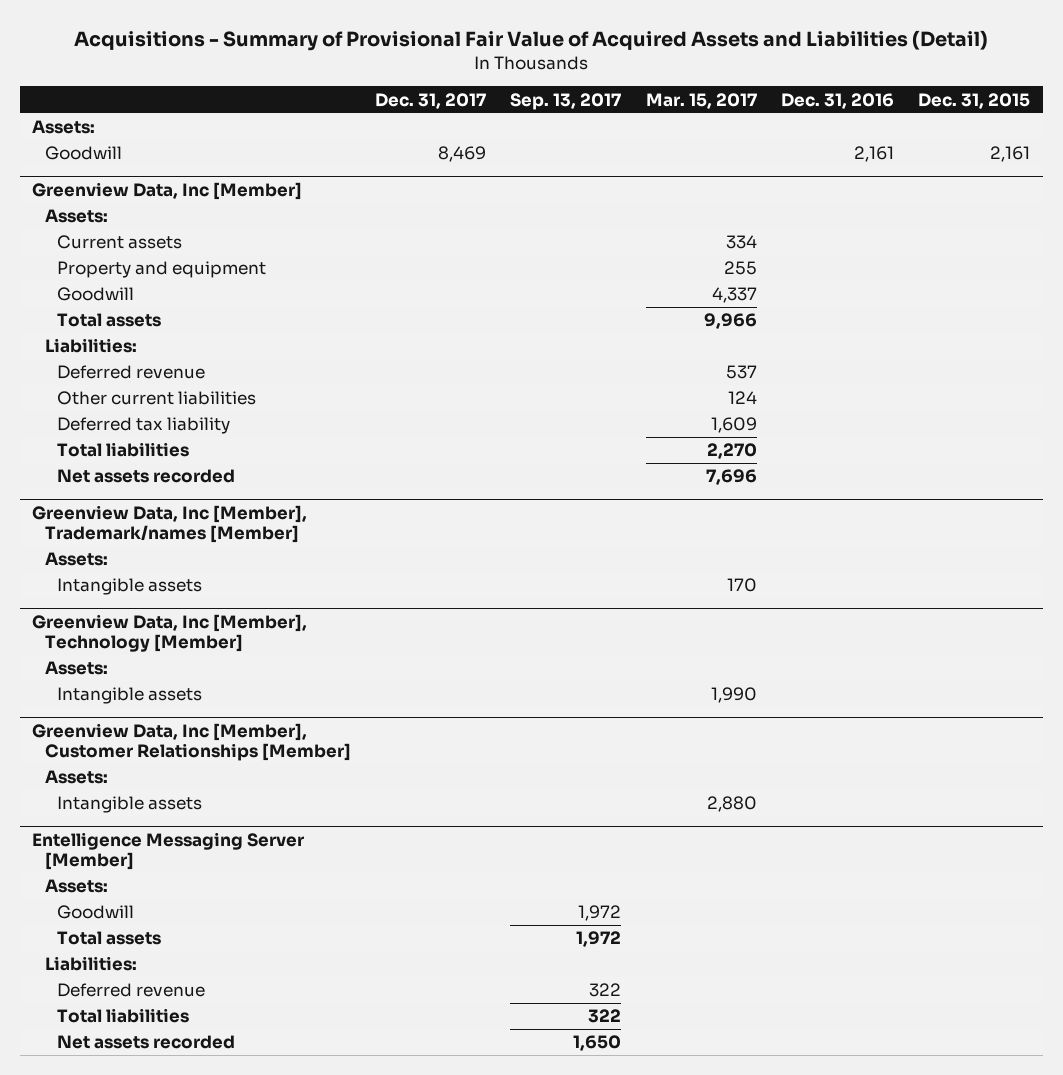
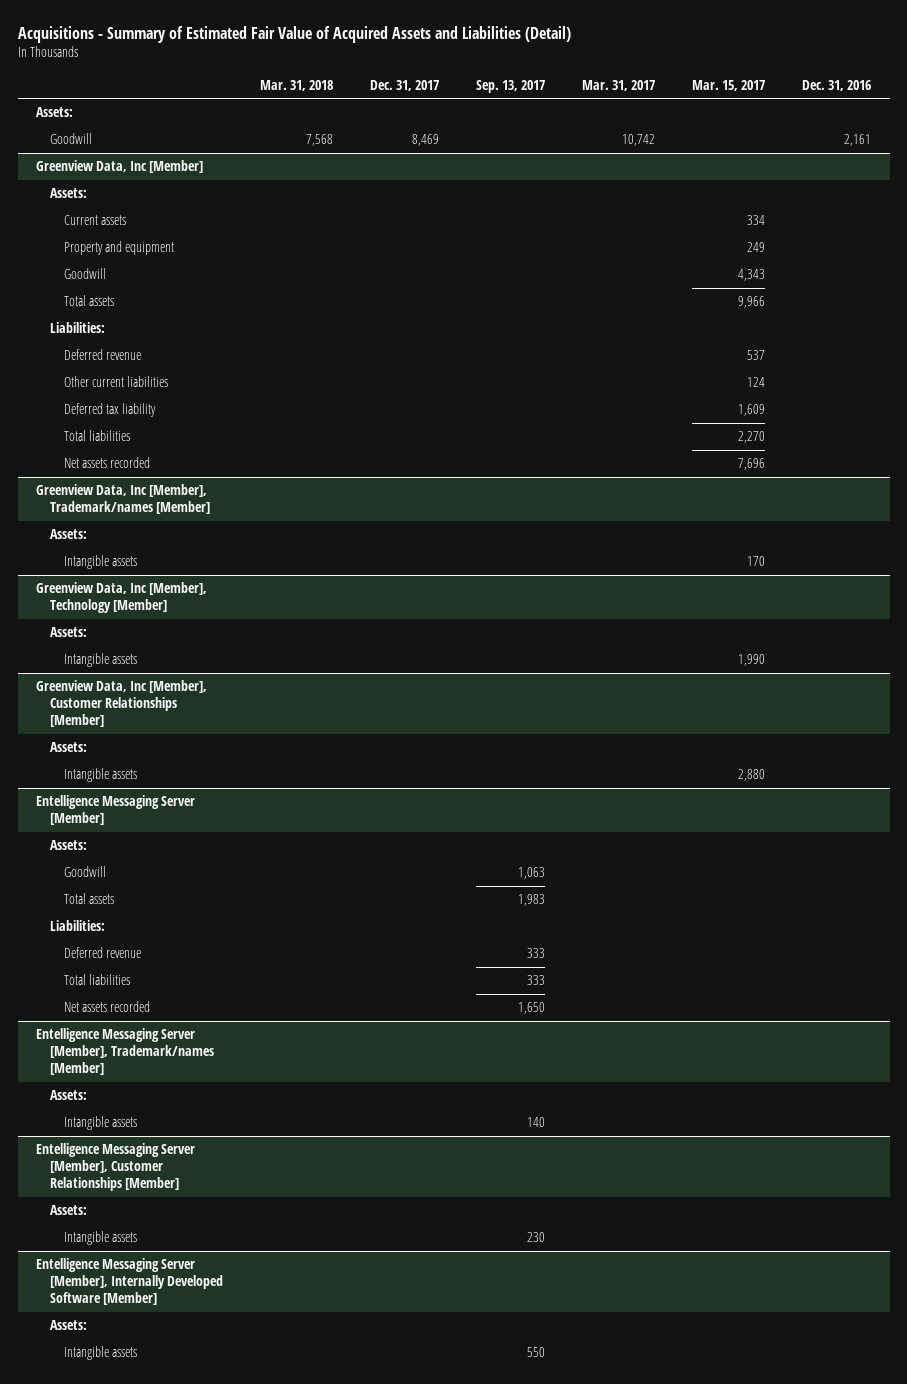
- Acquisitions - Summary of Provisional Fair Value of Acquired Assets and Liabilities (Detail)
+ Acquisitions - Summary of Estimated Fair Value of Acquired Assets and Liabilities (Detail)
- | Dec. 31, 2017 | Sep. 13, 2017 | Mar. 15, 2017 | Dec. 31, 2016 | Dec. 31, 2015
+ | Mar. 31, 2018 | Dec. 31, 2017 | Sep. 13, 2017 | Mar. 31, 2017 | Mar. 15, 2017 | Dec. 31, 2016
@ Greenview Data, Inc [Member]
- Property and equipment | | | 255 | |
- Goodwill | | | 4,337 | |
+ Property and equipment | | | | | 249 |
+ Goodwill | | | | | 4,343 |
@ Entelligence Messaging Server [Member]
- Goodwill | | 1,972 | | |
- Total assets | | 1,972 | | |
+ Goodwill | | | 1,063 | | |
+ Total assets | | | 1,983 | | |
- Deferred revenue | | 322 | | |
- Total liabilities | | 322 | | |
+ Deferred revenue | | | 333 | | |
+ Total liabilities | | | 333 | | |
+ Entelligence Messaging Server [Member], Trademark/names [Member]
+ Assets:
+ Intangible assets | | | 140 | | |
+ Entelligence Messaging Server [Member], Customer Relationships [Member]
+ Assets:
+ Intangible assets | | | 230 | | |
+ Entelligence Messaging Server [Member], Internally Developed Software [Member]
+ Assets:
+ Intangible assets | | | 550 | | |

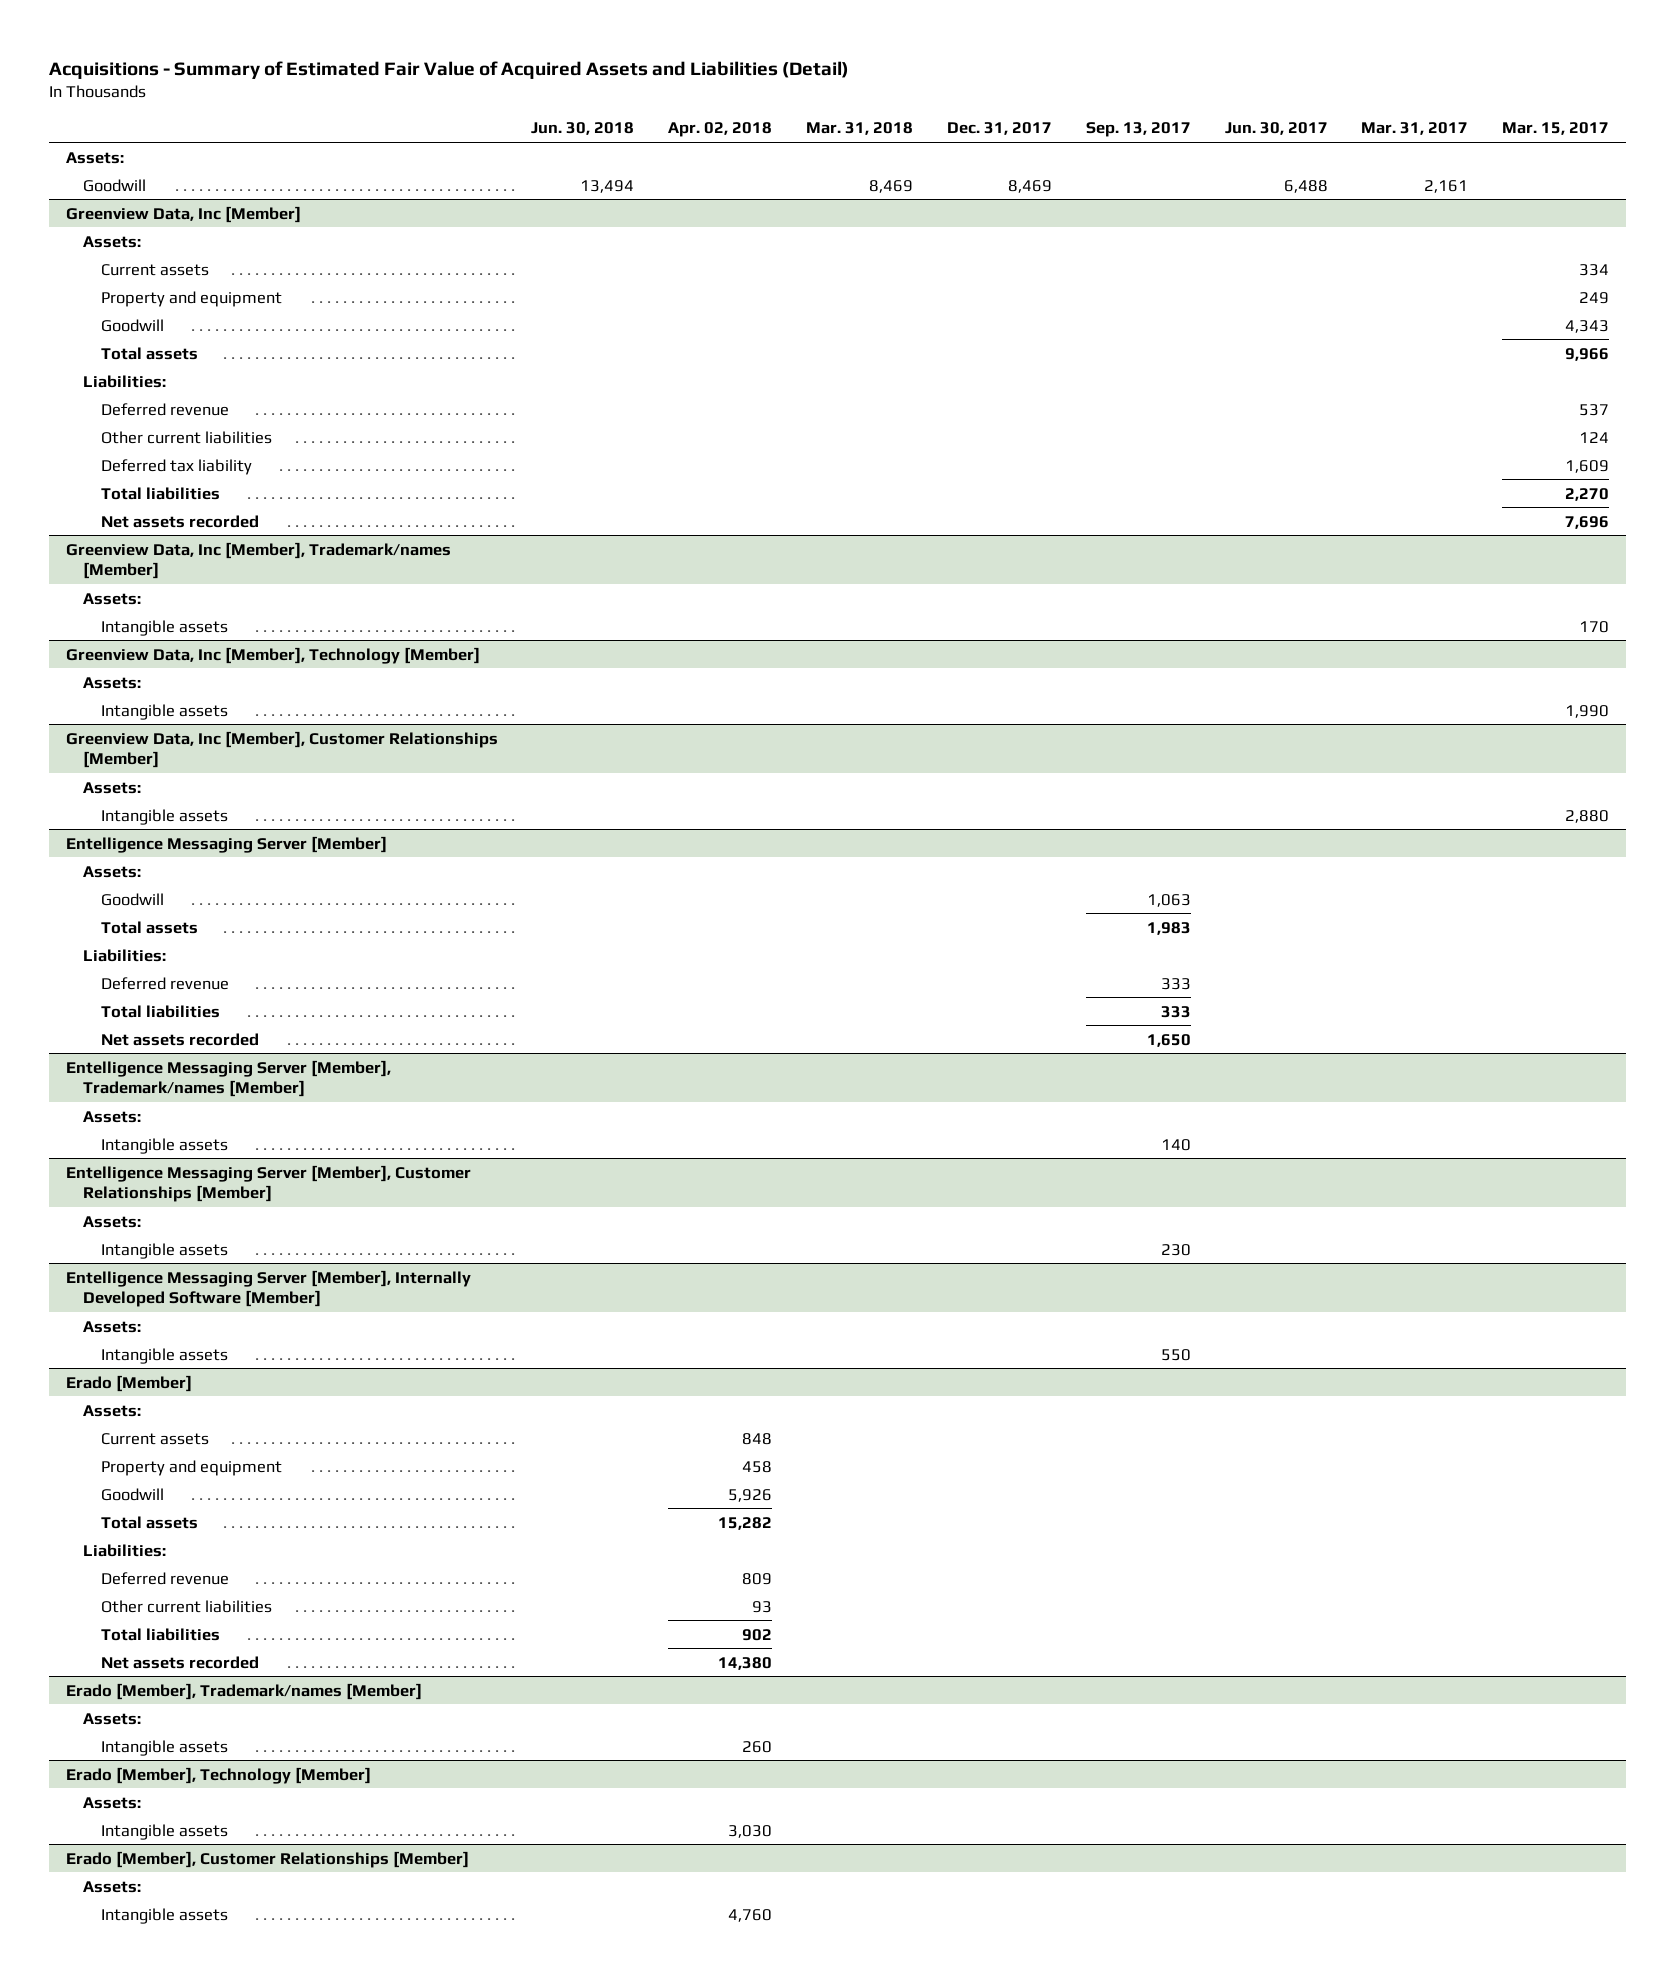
- | Mar. 31, 2018 | Dec. 31, 2017 | Sep. 13, 2017 | Mar. 31, 2017 | Mar. 15, 2017 | Dec. 31, 2016
+ | Jun. 30, 2018 | Apr. 02, 2018 | Mar. 31, 2018 | Dec. 31, 2017 | Sep. 13, 2017 | Jun. 30, 2017 | Mar. 31, 2017 | Mar. 15, 2017
- Goodwill | 7,568 | 8,469 | | 10,742 | | 2,161
+ Goodwill | 13,494 | | 8,469 | 8,469 | | 6,488 | 2,161 |
+ Erado [Member]
+ Assets:
+ Current assets | | 848 | | | | | |
+ Property and equipment | | 458 | | | | | |
+ Goodwill | | 5,926 | | | | | |
+ Total assets | | 15,282 | | | | | |
+ Liabilities:
+ Deferred revenue | | 809 | | | | | |
+ Other current liabilities | | 93 | | | | | |
+ Total liabilities | | 902 | | | | | |
+ Net assets recorded | | 14,380 | | | | | |
+ Erado [Member], Trademark/names [Member]
+ Assets:
+ Intangible assets | | 260 | | | | | |
+ Erado [Member], Technology [Member]
+ Assets:
+ Intangible assets | | 3,030 | | | | | |
+ Erado [Member], Customer Relationships [Member]
+ Assets:
+ Intangible assets | | 4,760 | | | | | |

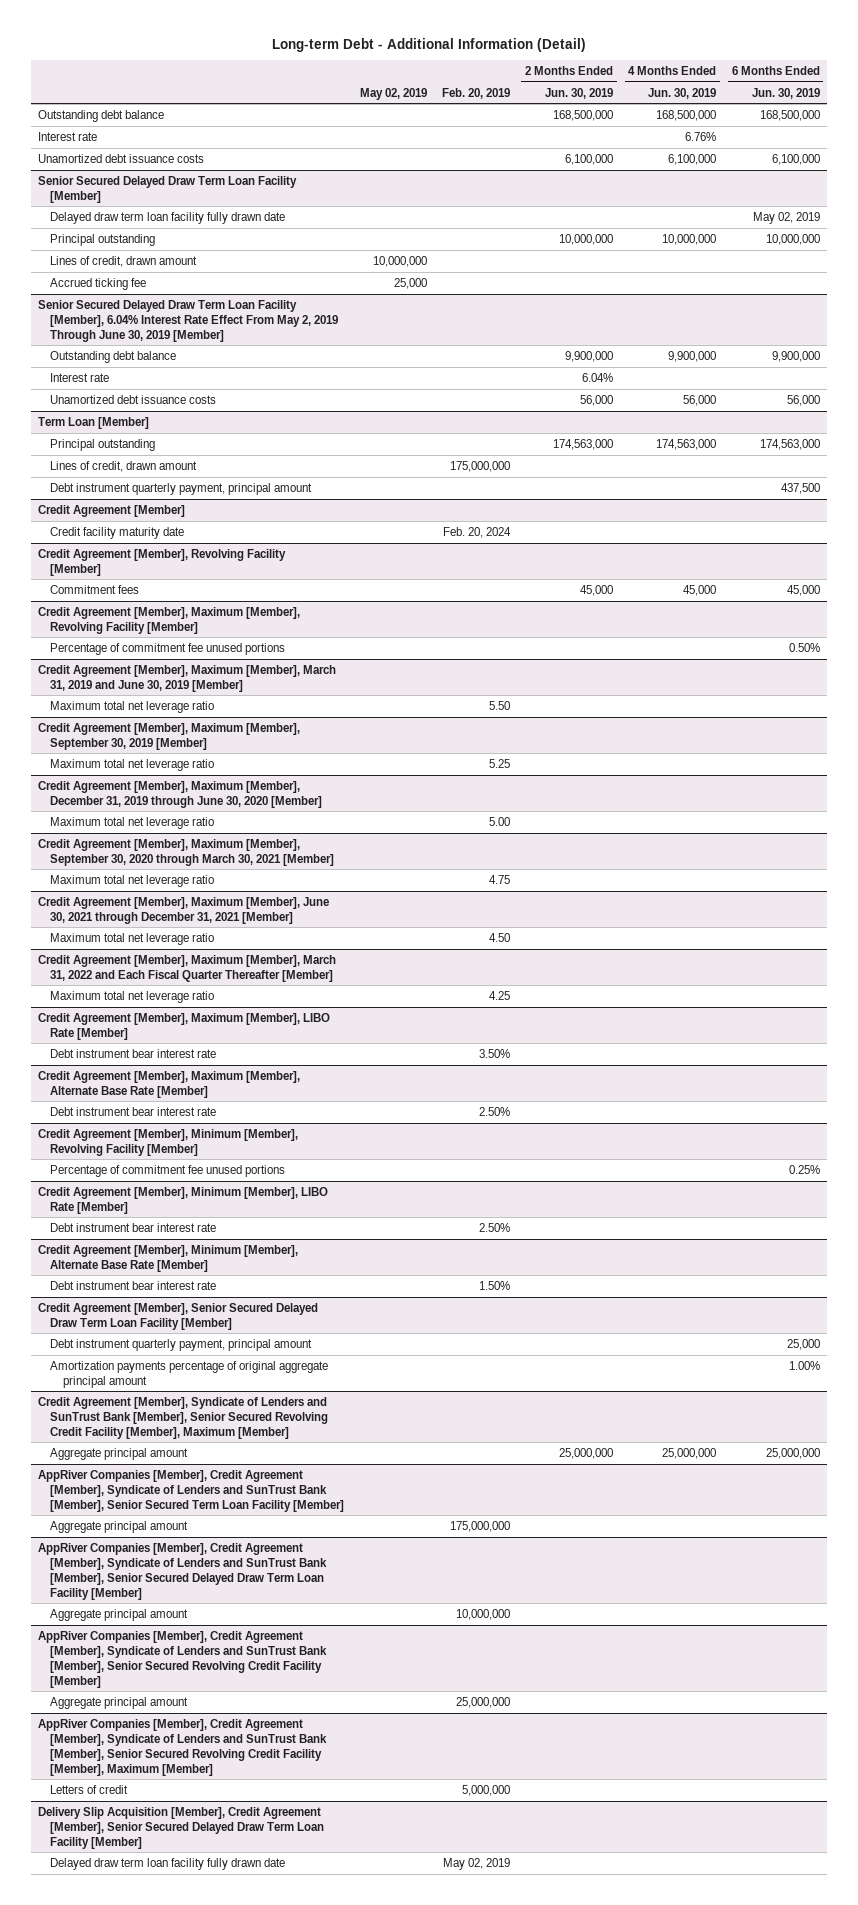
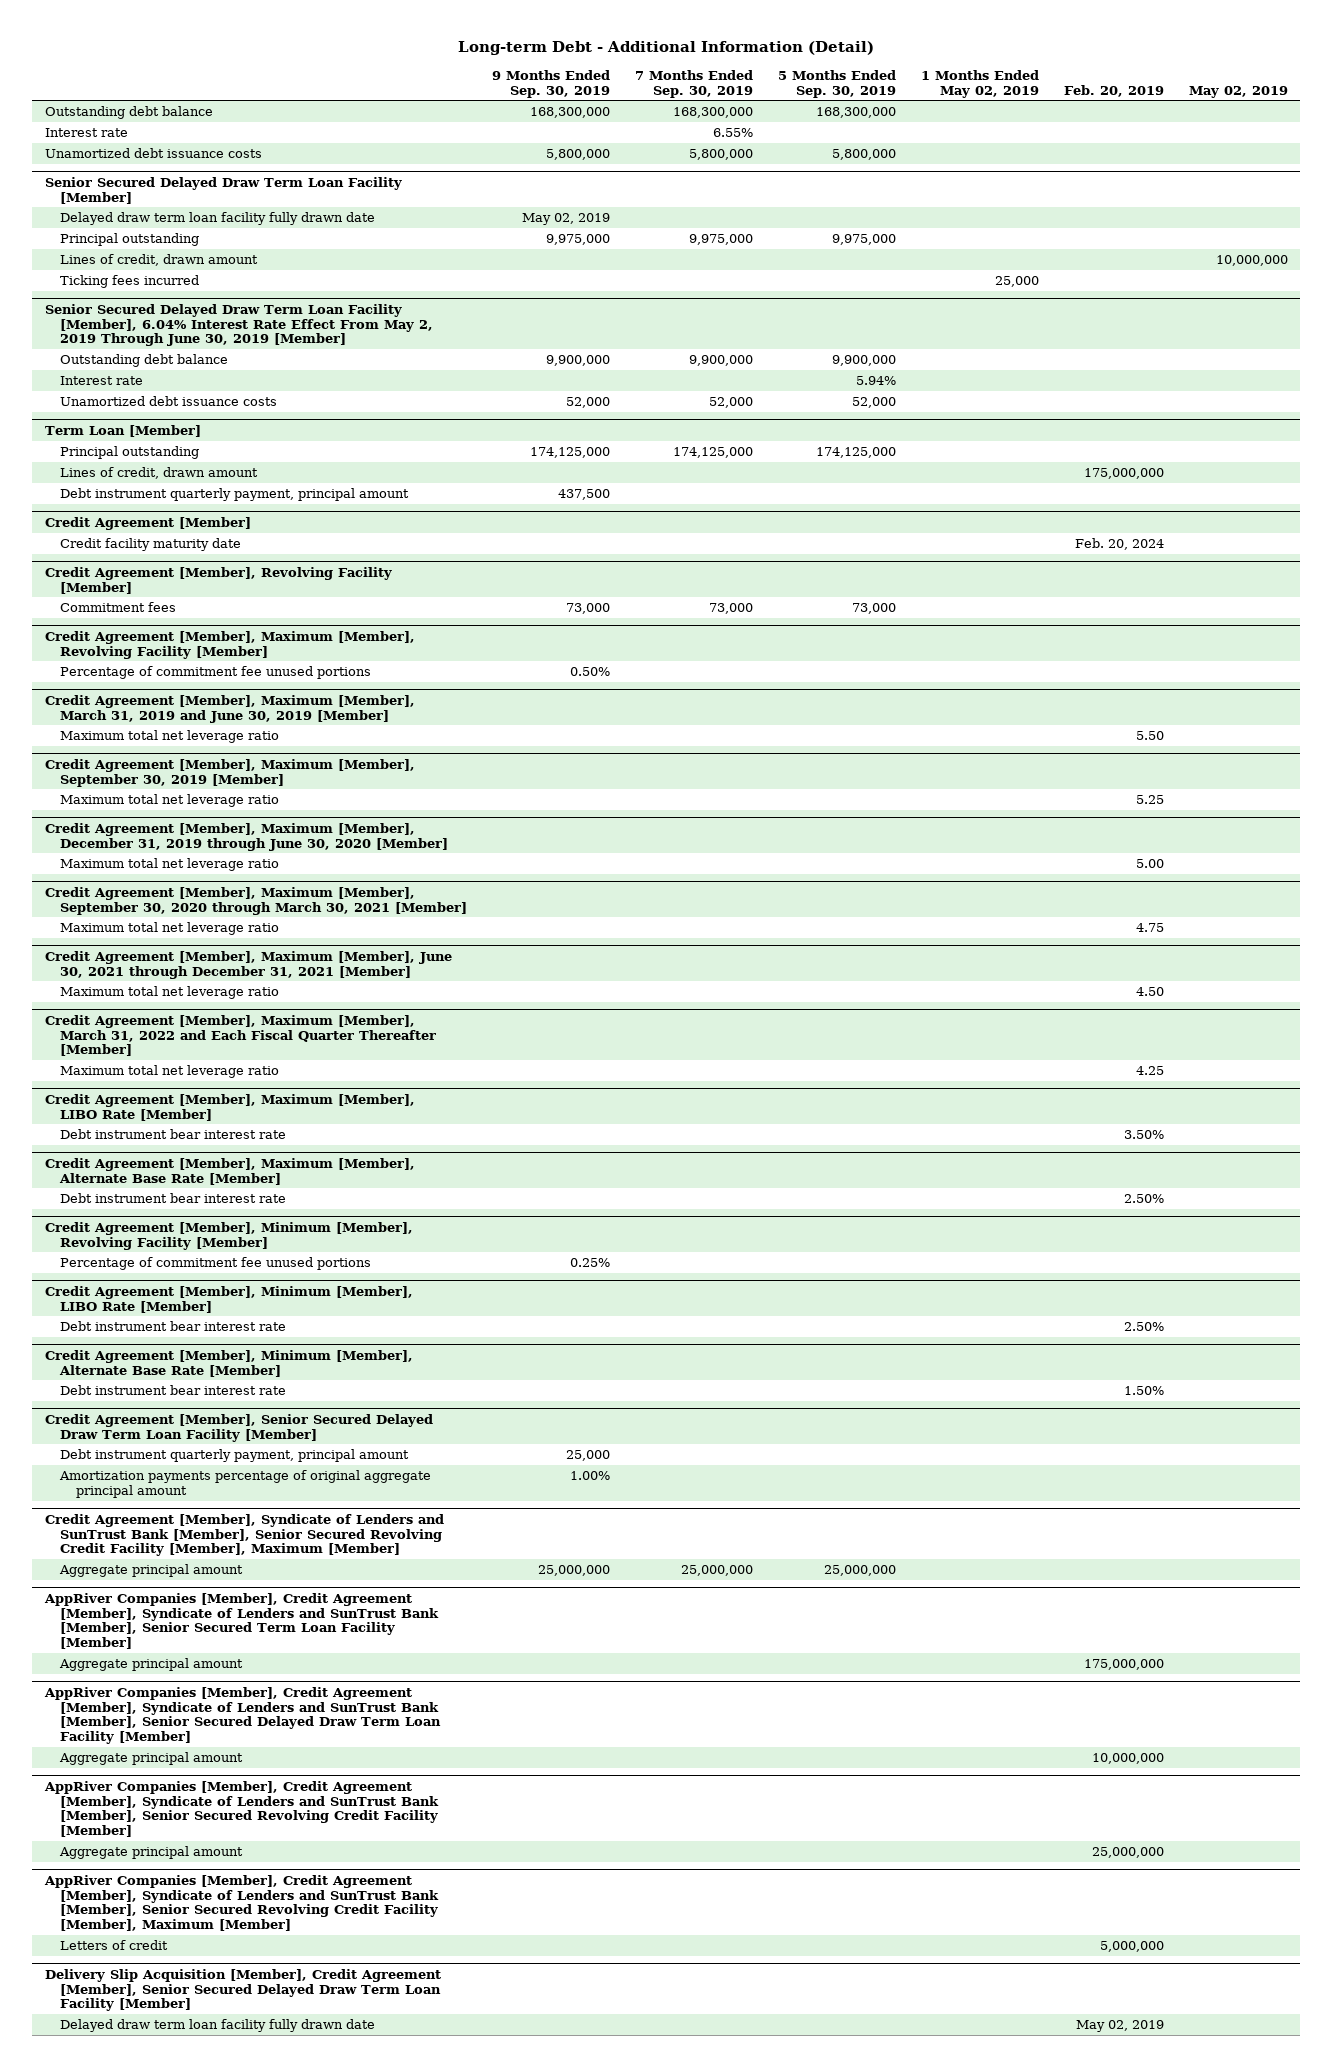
- | May 02, 2019 | Feb. 20, 2019 | 2 Months Ended Jun. 30, 2019 | 4 Months Ended Jun. 30, 2019 | 6 Months Ended Jun. 30, 2019
+ | 9 Months Ended Sep. 30, 2019 | 7 Months Ended Sep. 30, 2019 | 5 Months Ended Sep. 30, 2019 | 1 Months Ended May 02, 2019 | Feb. 20, 2019 | May 02, 2019
@ Senior Secured Delayed Draw Term Loan Facility [Member]
- Accrued ticking fee | 25,000 | | | |
+ Ticking fees incurred | | | | 25,000 | |

